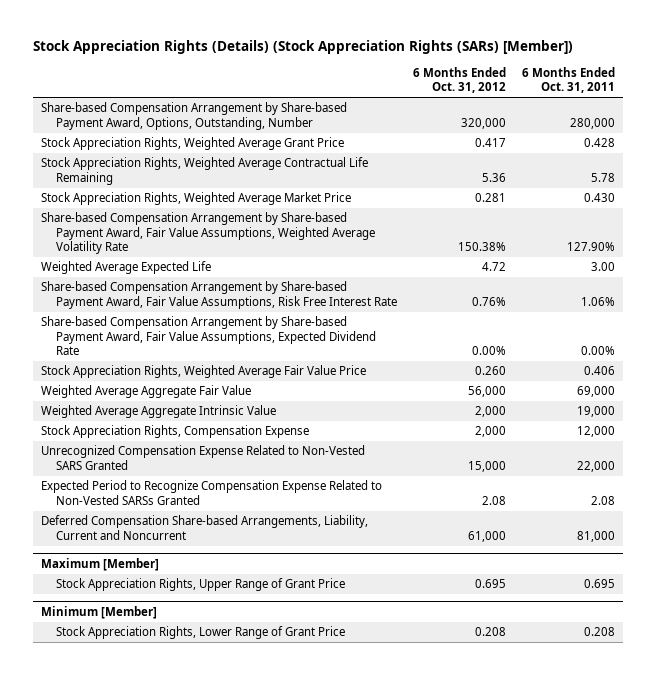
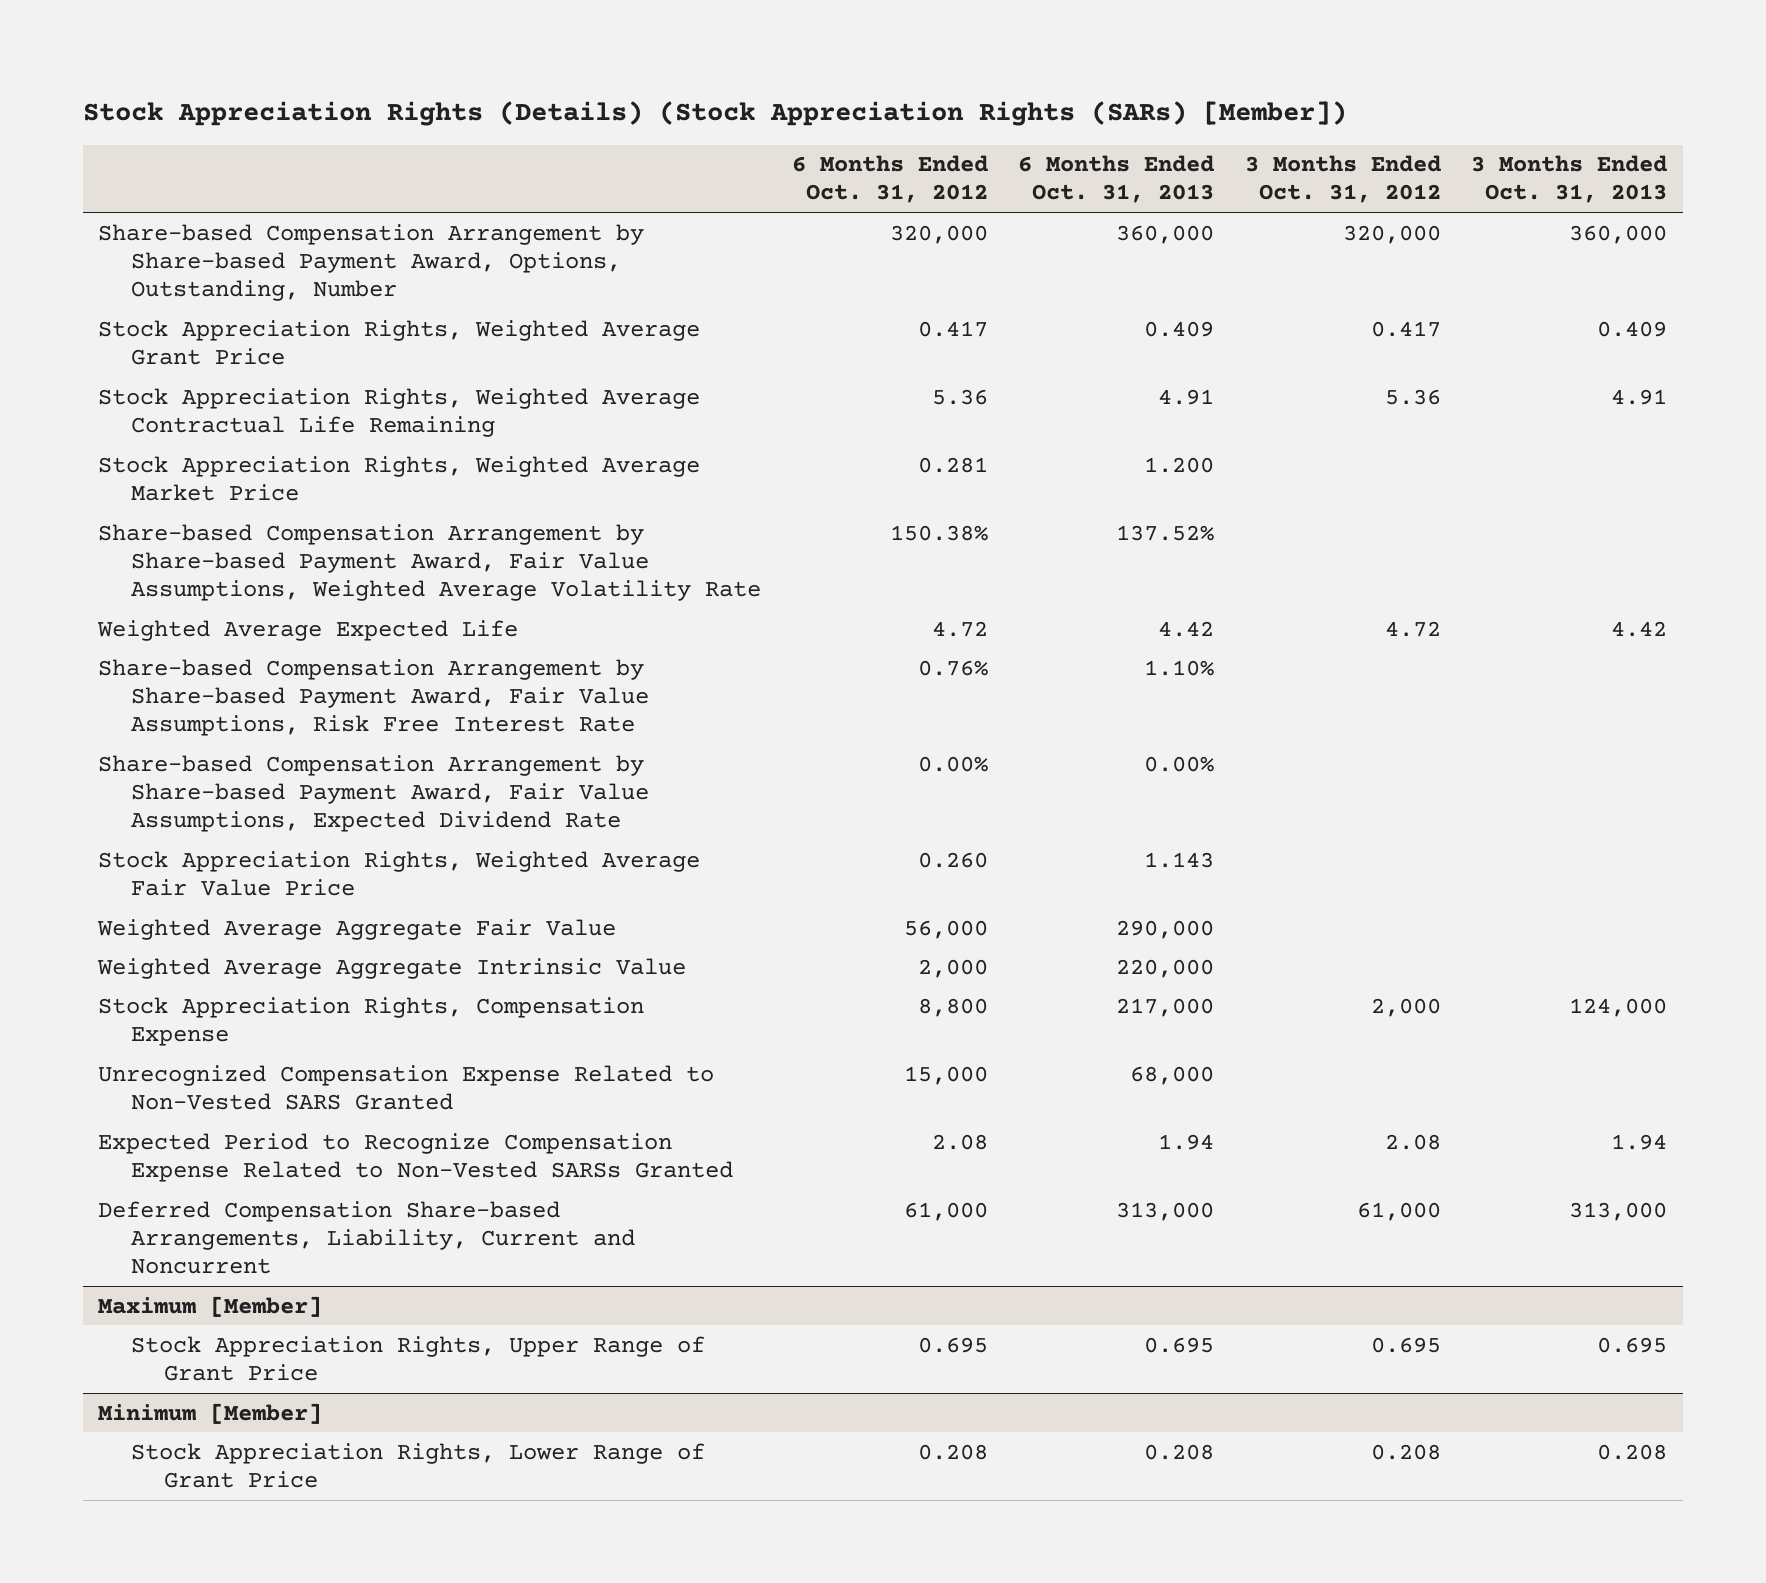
- | 6 Months Ended Oct. 31, 2012 | 6 Months Ended Oct. 31, 2011
+ | 6 Months Ended Oct. 31, 2012 | 6 Months Ended Oct. 31, 2013 | 3 Months Ended Oct. 31, 2012 | 3 Months Ended Oct. 31, 2013
- Stock Appreciation Rights, Compensation Expense | 2,000 | 12,000
+ Stock Appreciation Rights, Compensation Expense | 8,800 | 217,000 | 2,000 | 124,000

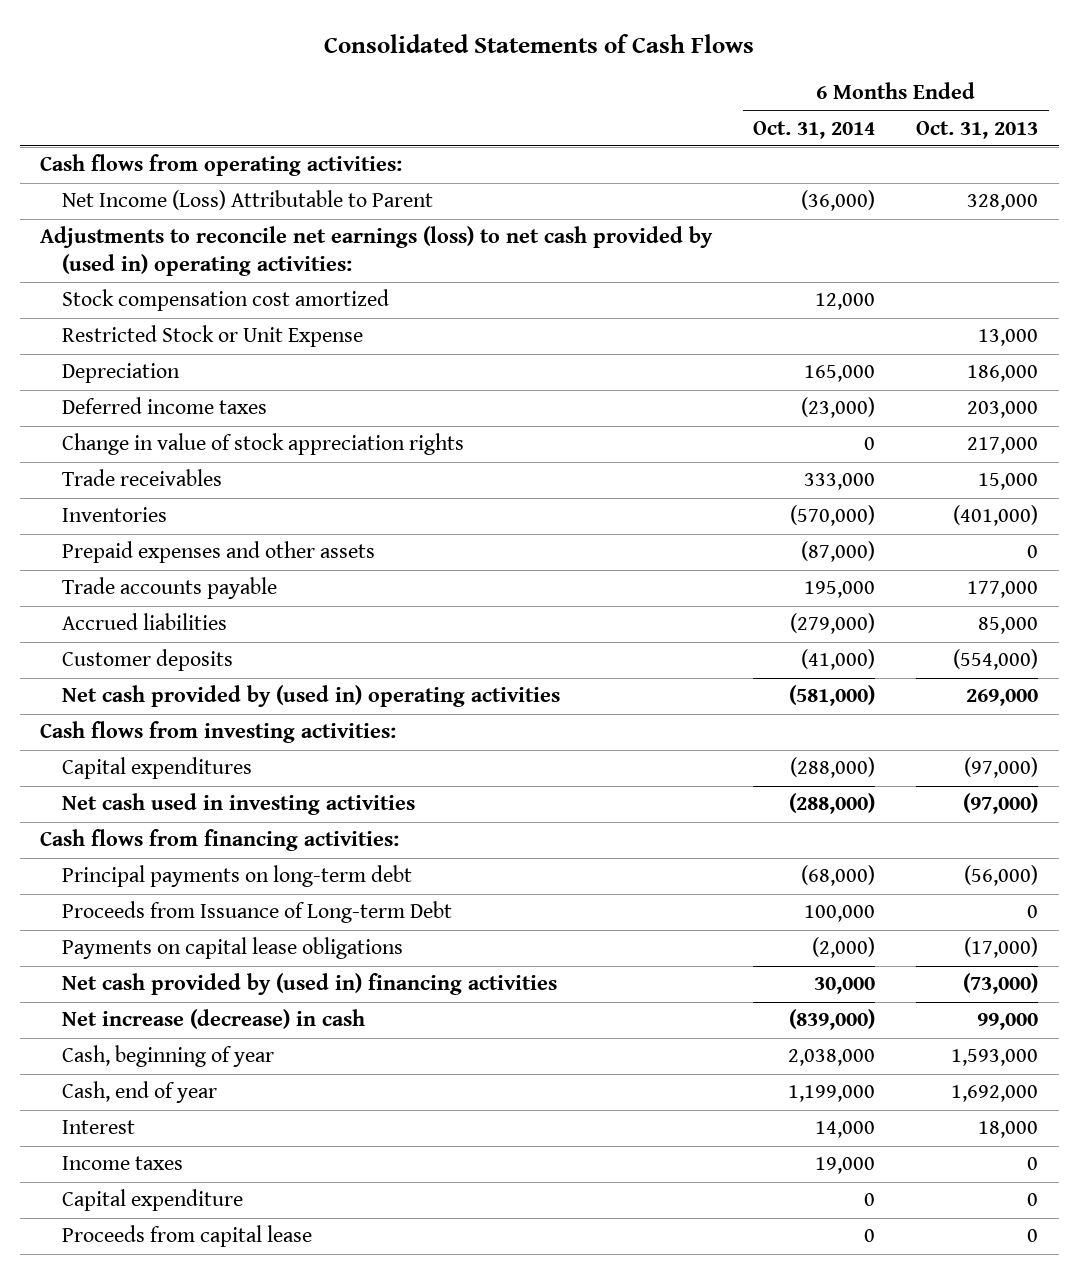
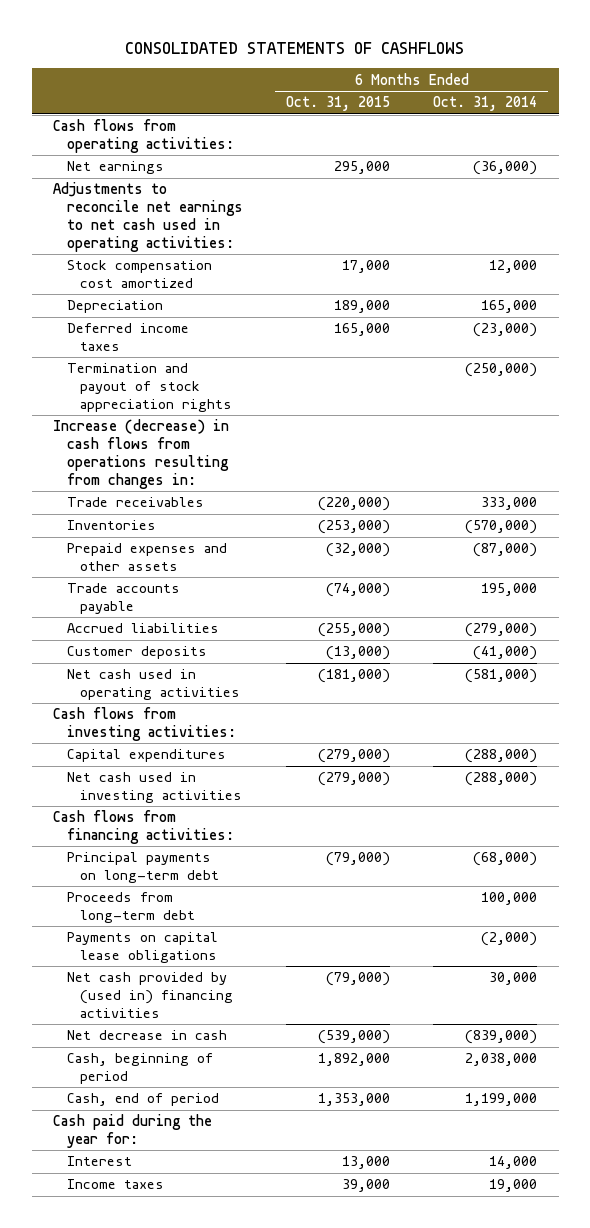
- Consolidated Statements of Cash Flows
+ CONSOLIDATED STATEMENTS OF CASHFLOWS
- | 6 Months Ended Oct. 31, 2014 | 6 Months Ended Oct. 31, 2013
+ | 6 Months Ended Oct. 31, 2015 | 6 Months Ended Oct. 31, 2014
- Net Income (Loss) Attributable to Parent | (36,000) | 328,000
- Adjustments to reconcile net earnings (loss) to net cash provided by (used in) operating activities:
+ Net earnings | 295,000 | (36,000)
+ Adjustments to reconcile net earnings to net cash used in operating activities:
- Restricted Stock or Unit Expense | | 13,000
- Change in value of stock appreciation rights | 0 | 217,000
+ Termination and payout of stock appreciation rights | | (250,000)
+ Increase (decrease) in cash flows from operations resulting from changes in:
- Net cash provided by (used in) operating activities | (581,000) | 269,000
+ Net cash used in operating activities | (181,000) | (581,000)
- Proceeds from Issuance of Long-term Debt | 100,000 | 0
+ Proceeds from long-term debt | | 100,000
- Net increase (decrease) in cash | (839,000) | 99,000
- Cash, beginning of year | 2,038,000 | 1,593,000
- Cash, end of year | 1,199,000 | 1,692,000
+ Net decrease in cash | (539,000) | (839,000)
+ Cash, beginning of period | 1,892,000 | 2,038,000
+ Cash, end of period | 1,353,000 | 1,199,000
+ Cash paid during the year for:
- Capital expenditure | 0 | 0
- Proceeds from capital lease | 0 | 0

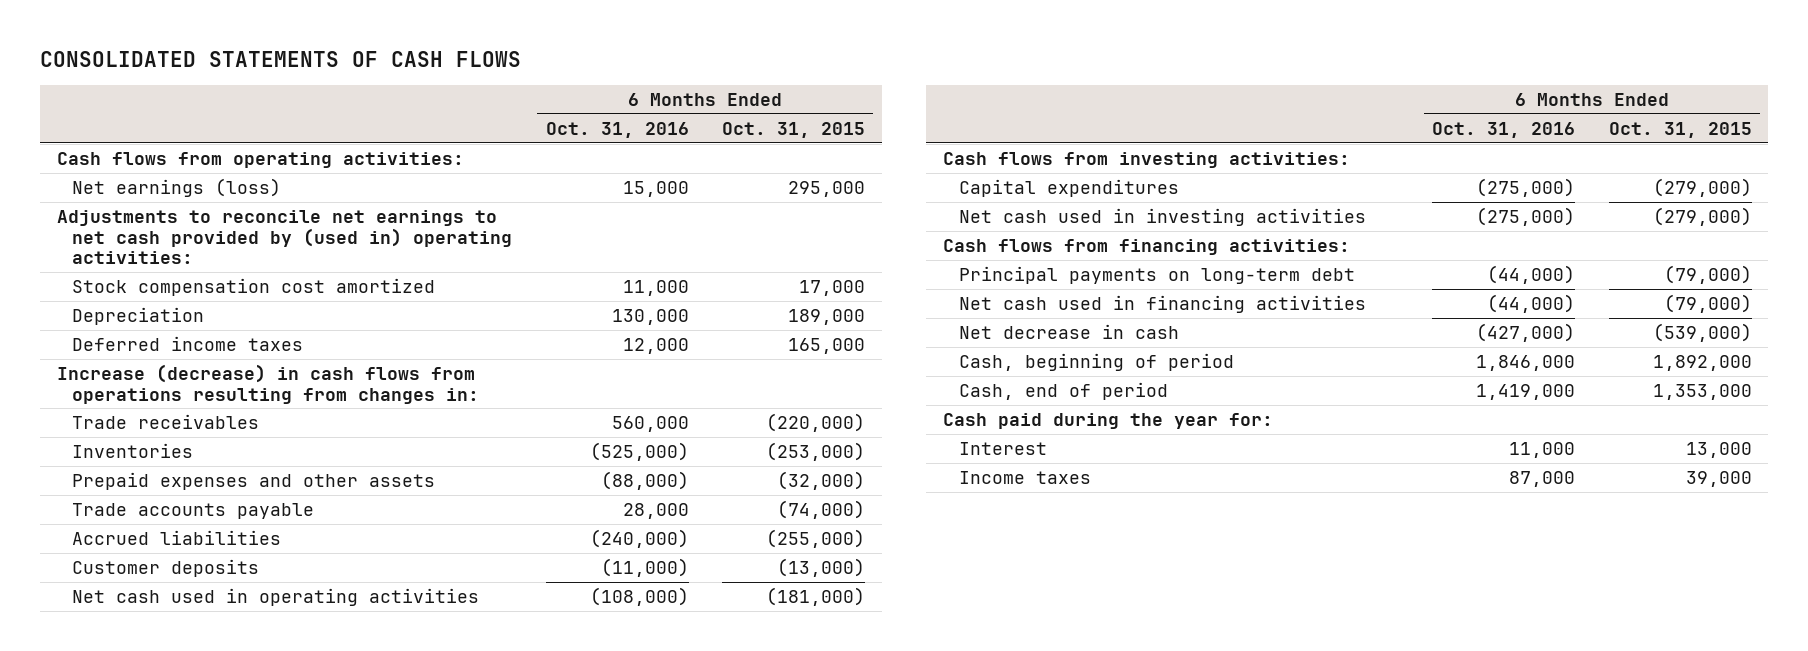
- CONSOLIDATED STATEMENTS OF CASHFLOWS
+ CONSOLIDATED STATEMENTS OF CASH FLOWS
- | 6 Months Ended Oct. 31, 2015 | 6 Months Ended Oct. 31, 2014
+ | 6 Months Ended Oct. 31, 2016 | 6 Months Ended Oct. 31, 2015
- Net earnings | 295,000 | (36,000)
- Adjustments to reconcile net earnings to net cash used in operating activities:
+ Net earnings (loss) | 15,000 | 295,000
+ Adjustments to reconcile net earnings to net cash provided by (used in) operating activities:
- Termination and payout of stock appreciation rights | | (250,000)
- Proceeds from long-term debt | | 100,000
- Payments on capital lease obligations | | (2,000)
- Net cash provided by (used in) financing activities | (79,000) | 30,000
+ Net cash used in financing activities | (44,000) | (79,000)

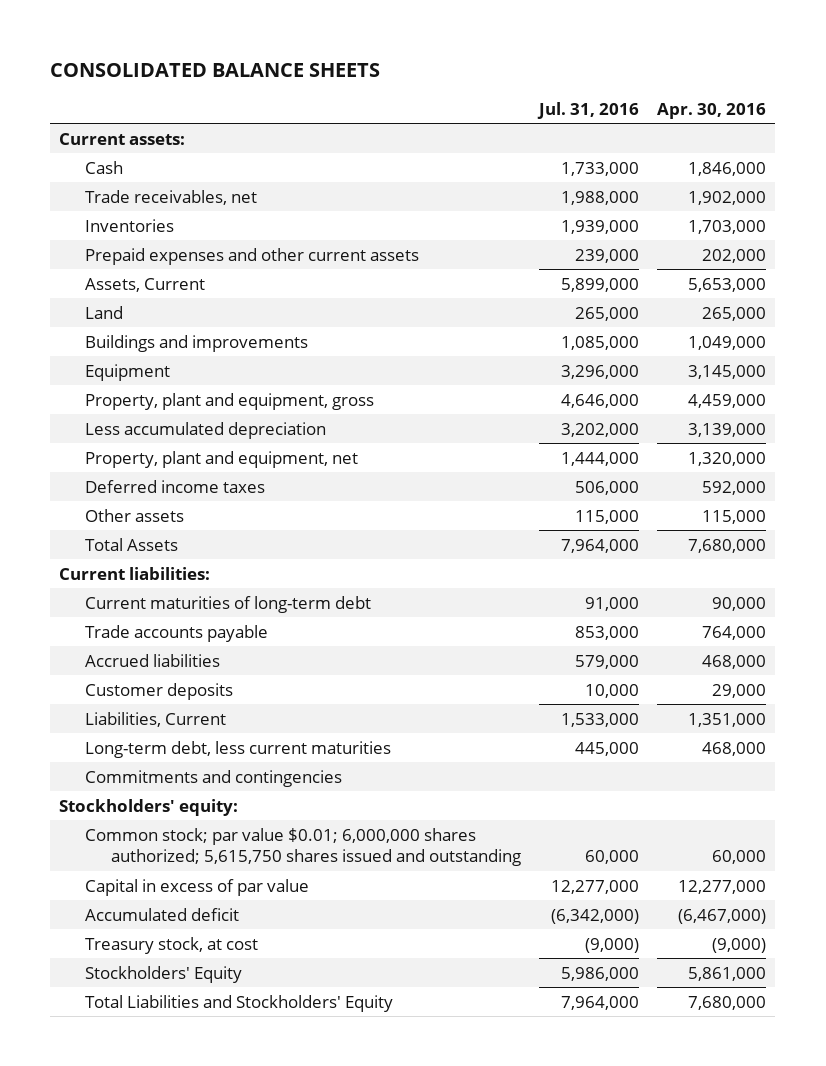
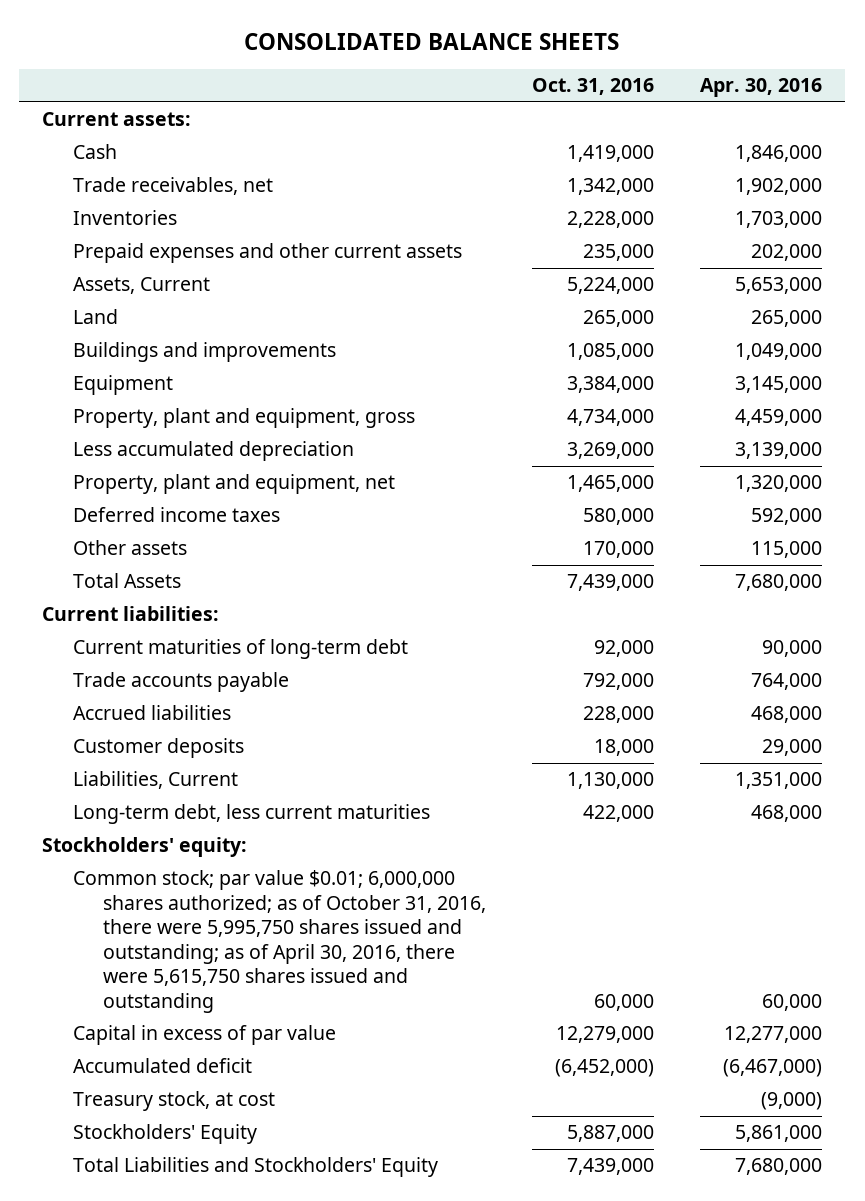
- | Jul. 31, 2016 | Apr. 30, 2016
+ | Oct. 31, 2016 | Apr. 30, 2016
- Commitments and contingencies
- Common stock; par value $0.01; 6,000,000 shares authorized; 5,615,750 shares issued and outstanding | 60,000 | 60,000
+ Common stock; par value $0.01; 6,000,000 shares authorized; as of October 31, 2016, there were 5,995,750 shares issued and outstanding; as of April 30, 2016, there were 5,615,750 shares issued and outstanding | 60,000 | 60,000

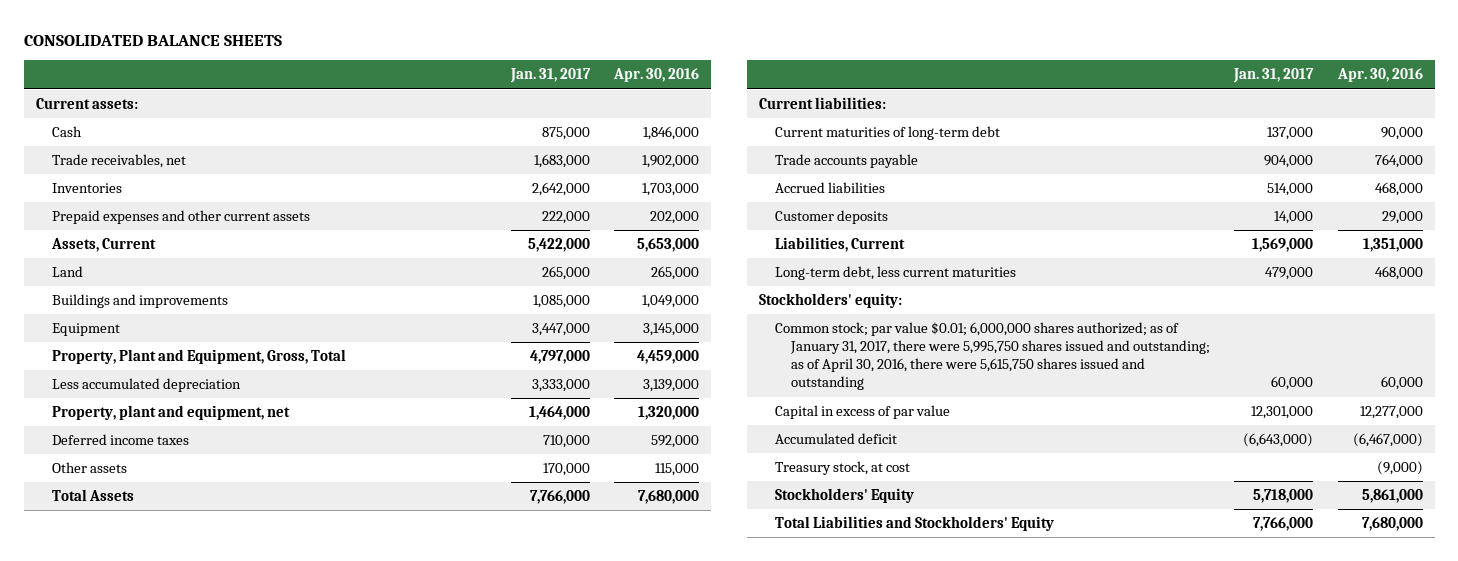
- | Oct. 31, 2016 | Apr. 30, 2016
+ | Jan. 31, 2017 | Apr. 30, 2016
- Property, plant and equipment, gross | 4,734,000 | 4,459,000
+ Property, Plant and Equipment, Gross, Total | 4,797,000 | 4,459,000
- Common stock; par value $0.01; 6,000,000 shares authorized; as of October 31, 2016, there were 5,995,750 shares issued and outstanding; as of April 30, 2016, there were 5,615,750 shares issued and outstanding | 60,000 | 60,000
+ Common stock; par value $0.01; 6,000,000 shares authorized; as of January 31, 2017, there were 5,995,750 shares issued and outstanding; as of April 30, 2016, there were 5,615,750 shares issued and outstanding | 60,000 | 60,000

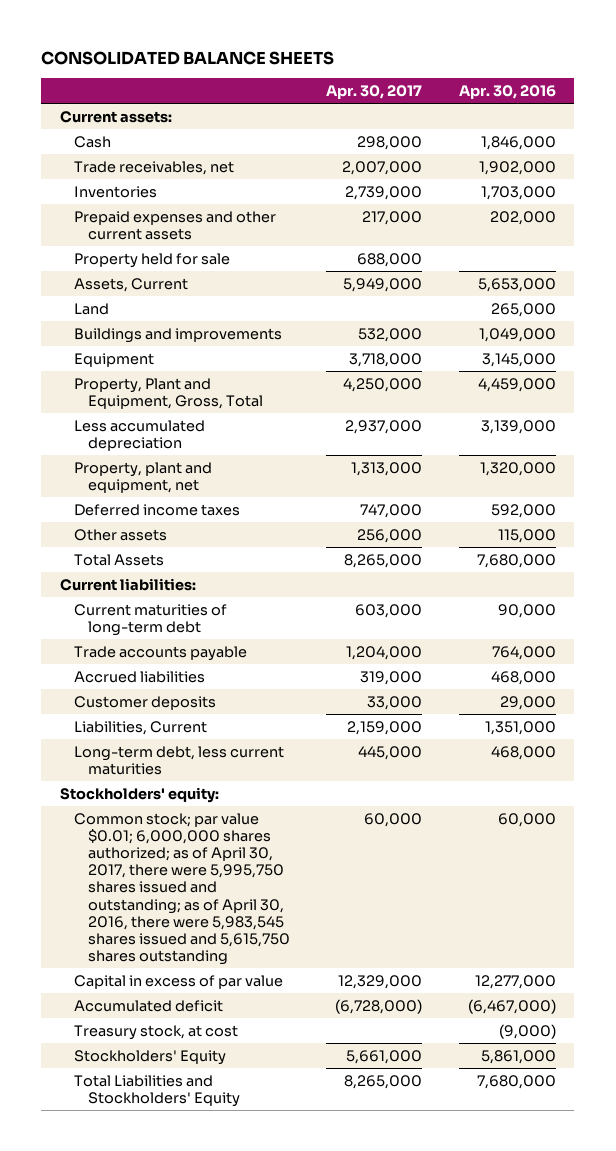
- | Jan. 31, 2017 | Apr. 30, 2016
+ | Apr. 30, 2017 | Apr. 30, 2016
+ Property held for sale | 688,000 |
- Common stock; par value $0.01; 6,000,000 shares authorized; as of January 31, 2017, there were 5,995,750 shares issued and outstanding; as of April 30, 2016, there were 5,615,750 shares issued and outstanding | 60,000 | 60,000
+ Common stock; par value $0.01; 6,000,000 shares authorized; as of April 30, 2017, there were 5,995,750 shares issued and outstanding; as of April 30, 2016, there were 5,983,545 shares issued and 5,615,750 shares outstanding | 60,000 | 60,000

